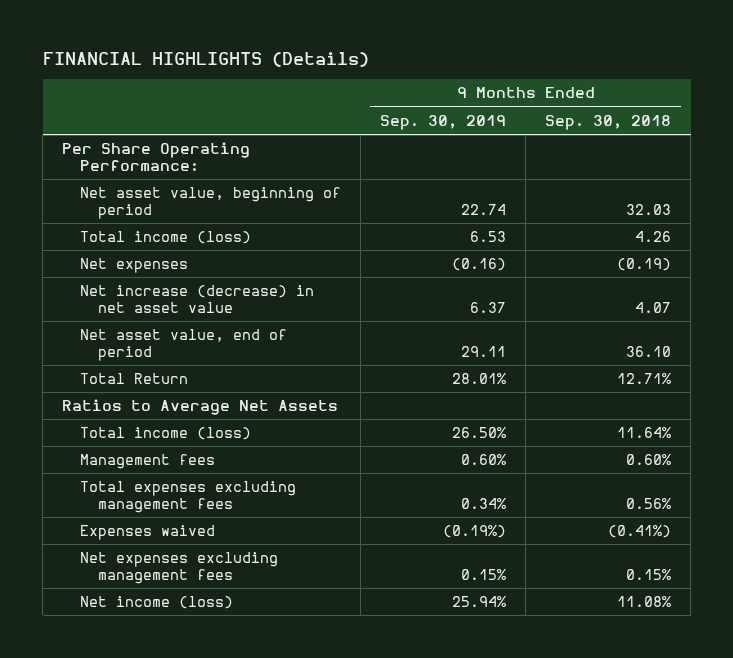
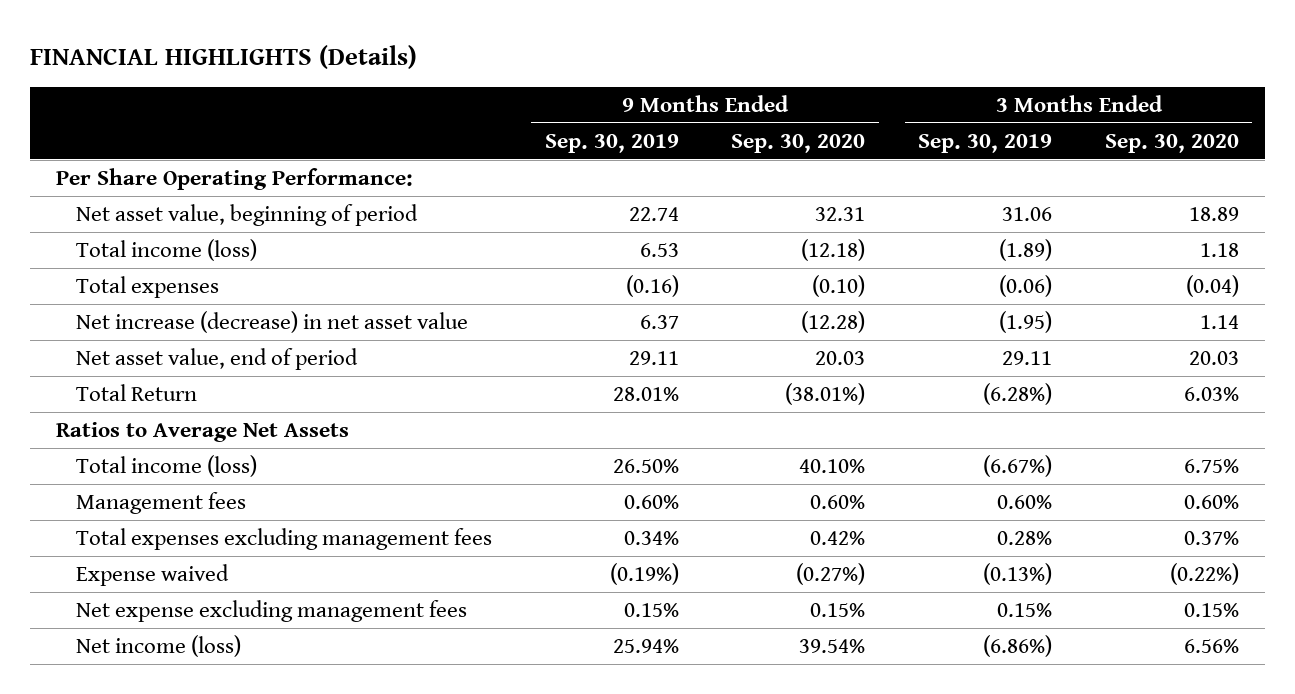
- | 9 Months Ended Sep. 30, 2019 | 9 Months Ended Sep. 30, 2018
+ | 9 Months Ended Sep. 30, 2019 | 9 Months Ended Sep. 30, 2020 | 3 Months Ended Sep. 30, 2019 | 3 Months Ended Sep. 30, 2020
- Net expenses | (0.16) | (0.19)
+ Total expenses | (0.16) | (0.10) | (0.06) | (0.04)
- Expenses waived | (0.19%) | (0.41%)
- Net expenses excluding management fees | 0.15% | 0.15%
+ Expense waived | (0.19%) | (0.27%) | (0.13%) | (0.22%)
+ Net expense excluding management fees | 0.15% | 0.15% | 0.15% | 0.15%

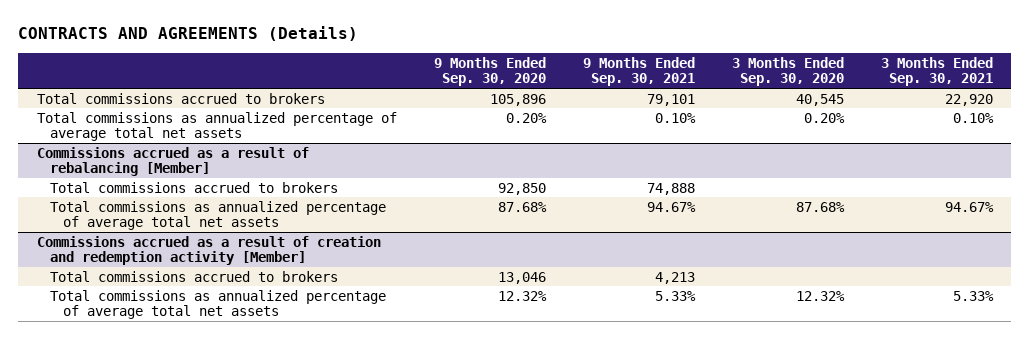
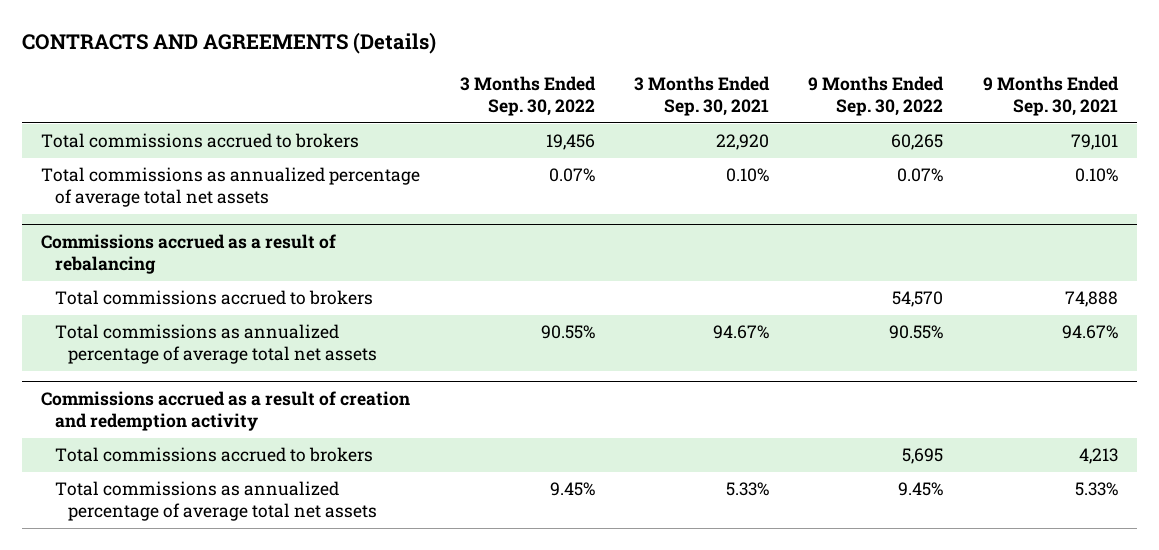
- | 9 Months Ended Sep. 30, 2020 | 9 Months Ended Sep. 30, 2021 | 3 Months Ended Sep. 30, 2020 | 3 Months Ended Sep. 30, 2021
+ | 3 Months Ended Sep. 30, 2022 | 3 Months Ended Sep. 30, 2021 | 9 Months Ended Sep. 30, 2022 | 9 Months Ended Sep. 30, 2021
- Commissions accrued as a result of rebalancing [Member]
+ Commissions accrued as a result of rebalancing
- Commissions accrued as a result of creation and redemption activity [Member]
+ Commissions accrued as a result of creation and redemption activity

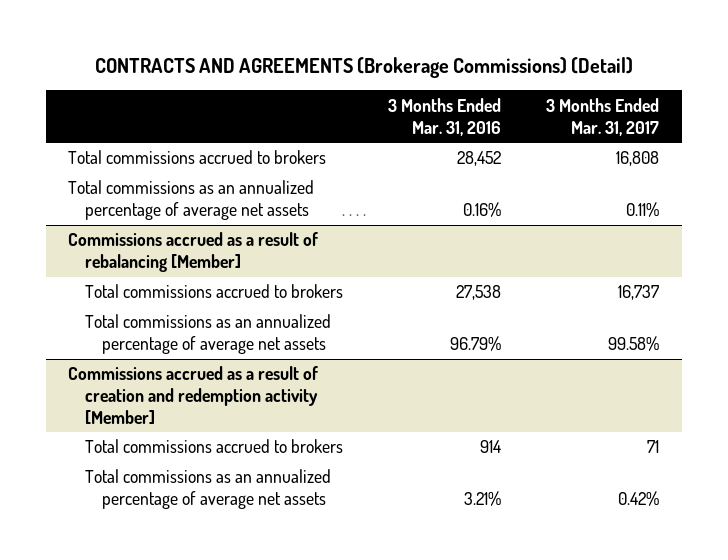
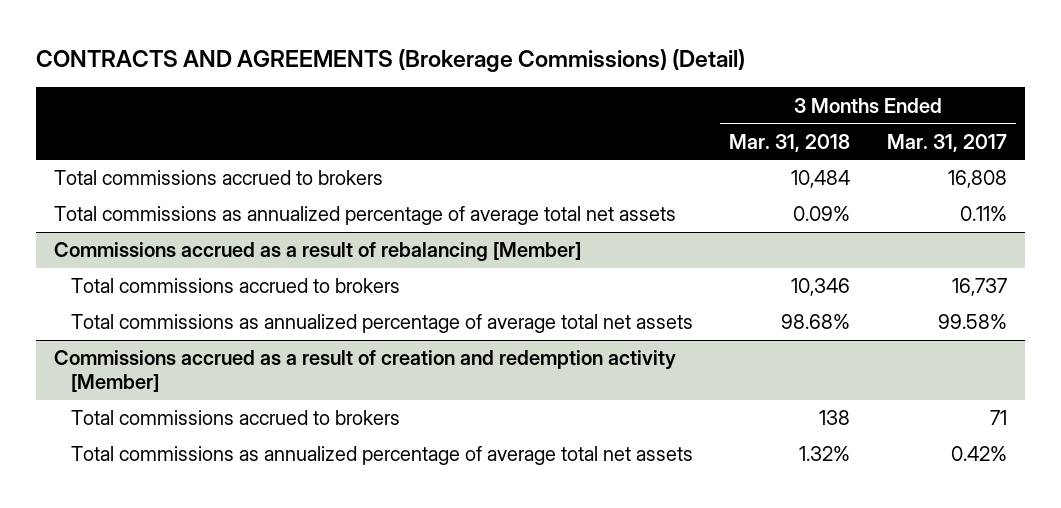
- | 3 Months Ended Mar. 31, 2016 | 3 Months Ended Mar. 31, 2017
+ | 3 Months Ended Mar. 31, 2018 | 3 Months Ended Mar. 31, 2017
- Total commissions as an annualized percentage of average net assets | 0.16% | 0.11%
+ Total commissions as annualized percentage of average total net assets | 0.09% | 0.11%
@ Commissions accrued as a result of rebalancing [Member]
- Total commissions as an annualized percentage of average net assets | 96.79% | 99.58%
+ Total commissions as annualized percentage of average total net assets | 98.68% | 99.58%
@ Commissions accrued as a result of creation and redemption activity [Member]
- Total commissions as an annualized percentage of average net assets | 3.21% | 0.42%
+ Total commissions as annualized percentage of average total net assets | 1.32% | 0.42%

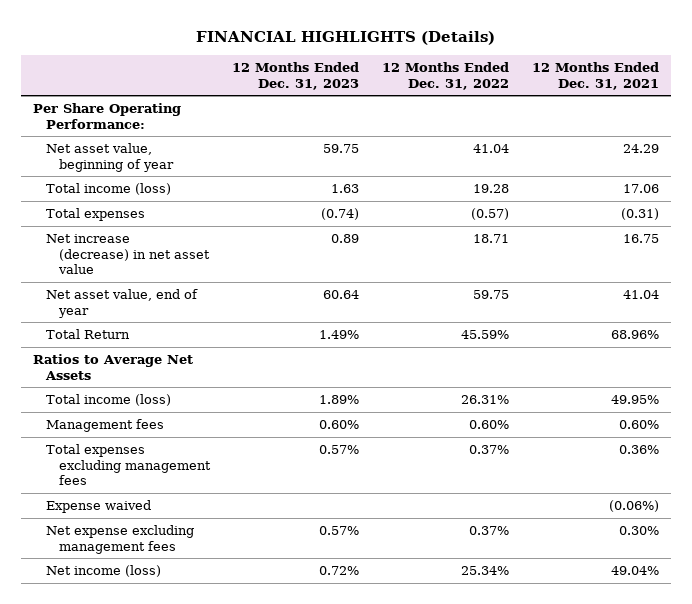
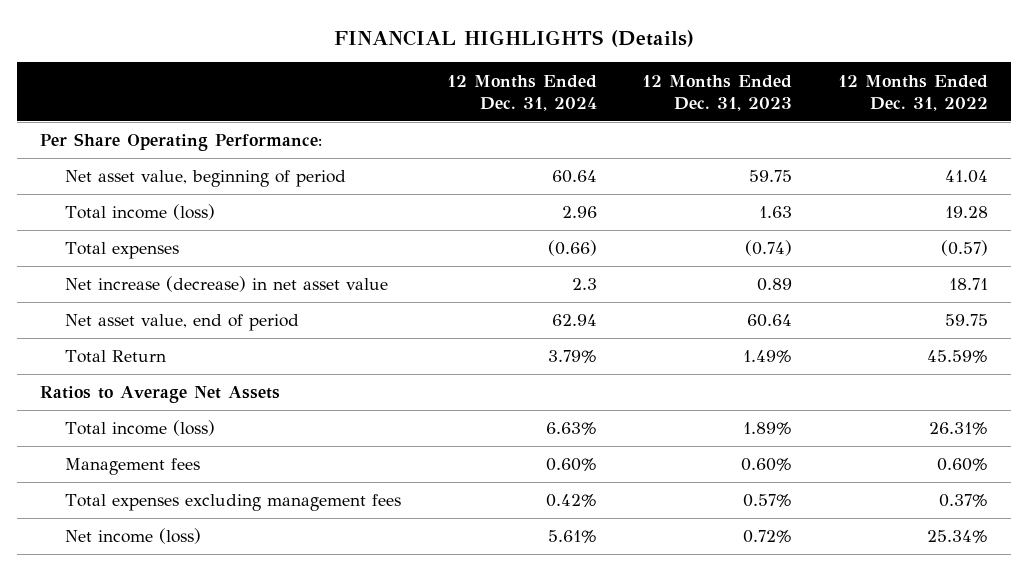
- | 12 Months Ended Dec. 31, 2023 | 12 Months Ended Dec. 31, 2022 | 12 Months Ended Dec. 31, 2021
+ | 12 Months Ended Dec. 31, 2024 | 12 Months Ended Dec. 31, 2023 | 12 Months Ended Dec. 31, 2022
- Net asset value, beginning of year | 59.75 | 41.04 | 24.29
+ Net asset value, beginning of period | 60.64 | 59.75 | 41.04
- Net asset value, end of year | 60.64 | 59.75 | 41.04
+ Net asset value, end of period | 62.94 | 60.64 | 59.75
- Expense waived | | | (0.06%)
- Net expense excluding management fees | 0.57% | 0.37% | 0.30%

